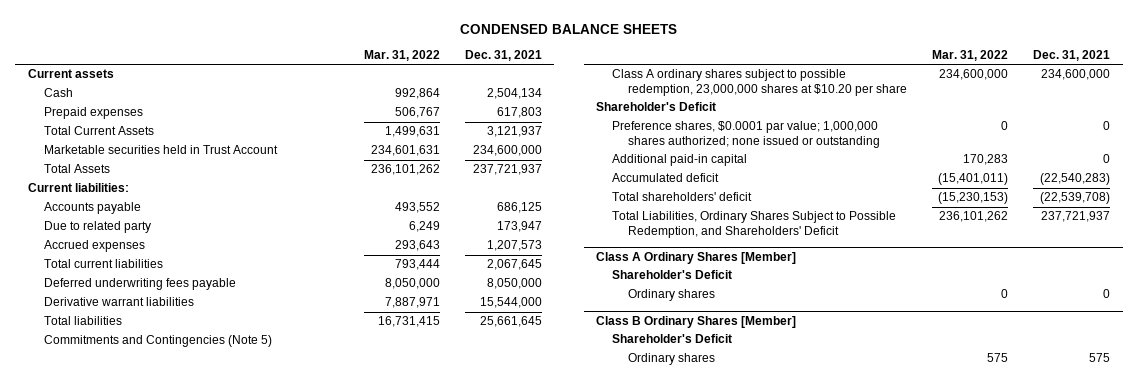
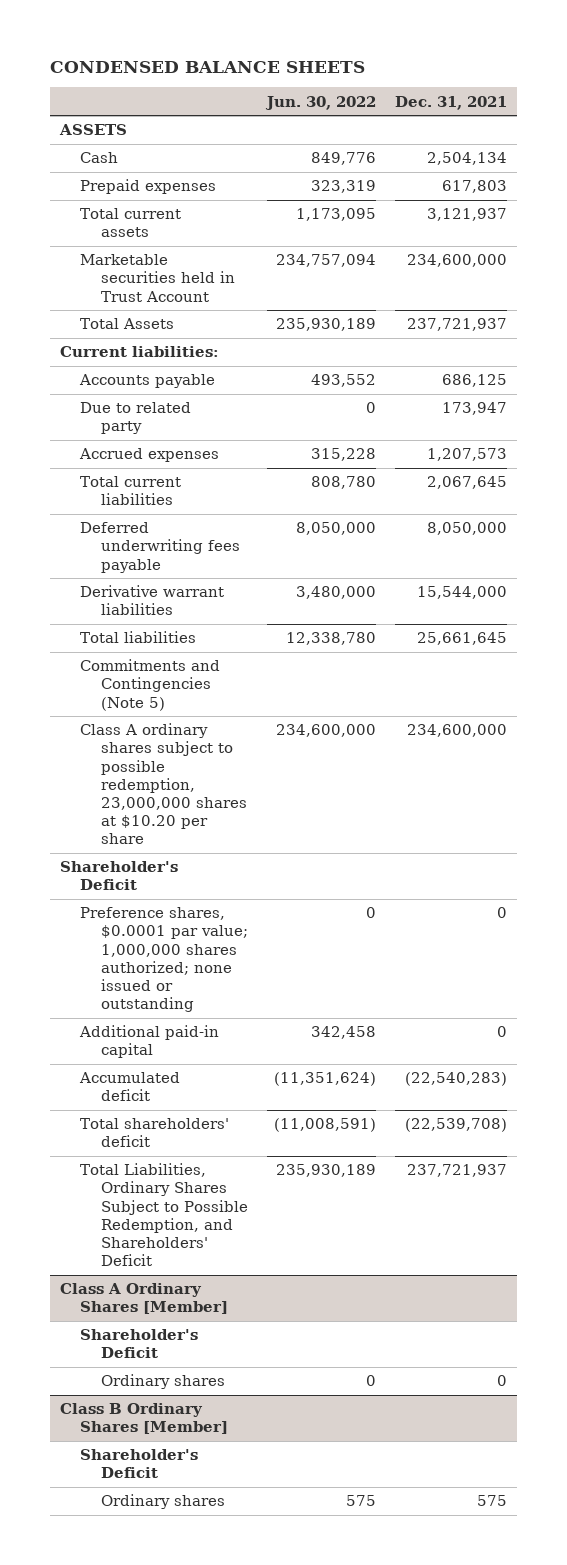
- | Mar. 31, 2022 | Dec. 31, 2021
+ | Jun. 30, 2022 | Dec. 31, 2021
- Current assets
+ ASSETS
- Total Current Assets | 1,499,631 | 3,121,937
+ Total current assets | 1,173,095 | 3,121,937

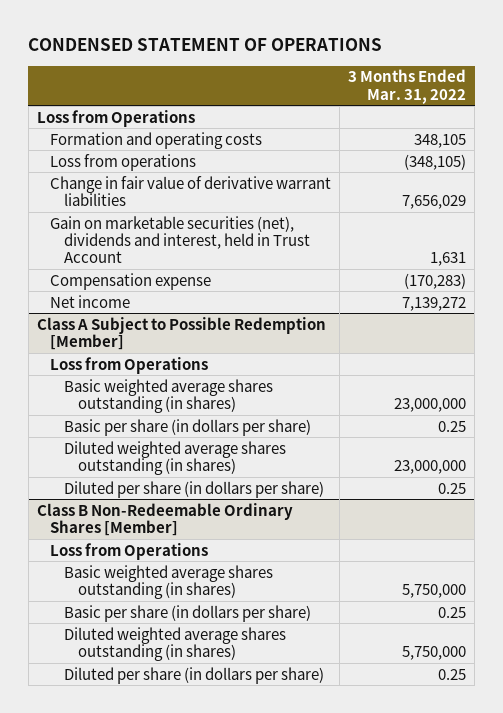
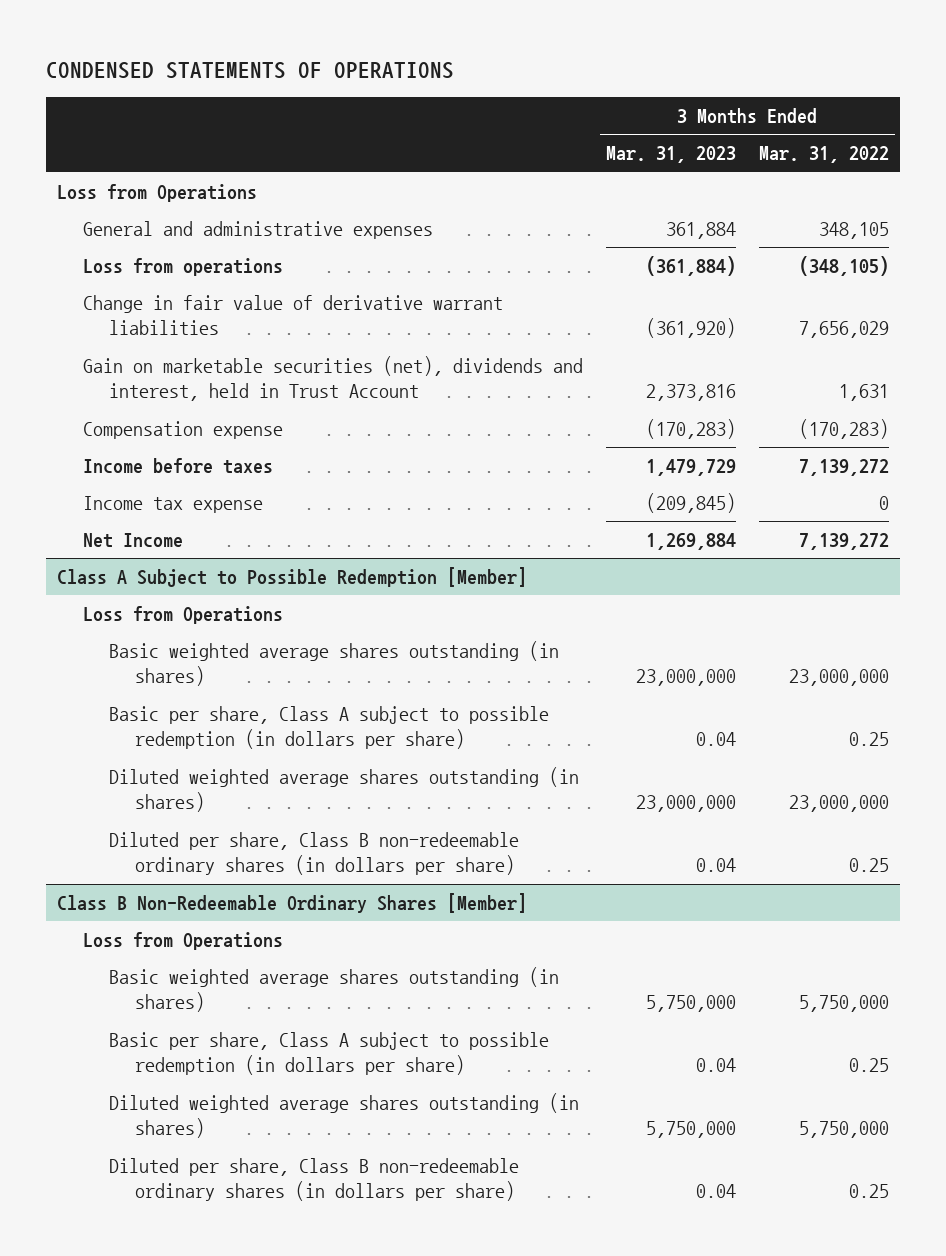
- CONDENSED STATEMENT OF OPERATIONS
+ CONDENSED STATEMENTS OF OPERATIONS
- | 3 Months Ended Mar. 31, 2022
+ | 3 Months Ended Mar. 31, 2023 | 3 Months Ended Mar. 31, 2022
- Formation and operating costs | 348,105
+ General and administrative expenses | 361,884 | 348,105
- Net income | 7,139,272
+ Income before taxes | 1,479,729 | 7,139,272
+ Income tax expense | (209,845) | 0
+ Net Income | 1,269,884 | 7,139,272
@ Class A Subject to Possible Redemption [Member]
- Basic per share (in dollars per share) | 0.25
+ Basic per share, Class A subject to possible redemption (in dollars per share) | 0.04 | 0.25
- Diluted per share (in dollars per share) | 0.25
+ Diluted per share, Class B non-redeemable ordinary shares (in dollars per share) | 0.04 | 0.25
@ Class B Non-Redeemable Ordinary Shares [Member]
- Basic per share (in dollars per share) | 0.25
+ Basic per share, Class A subject to possible redemption (in dollars per share) | 0.04 | 0.25
- Diluted per share (in dollars per share) | 0.25
+ Diluted per share, Class B non-redeemable ordinary shares (in dollars per share) | 0.04 | 0.25

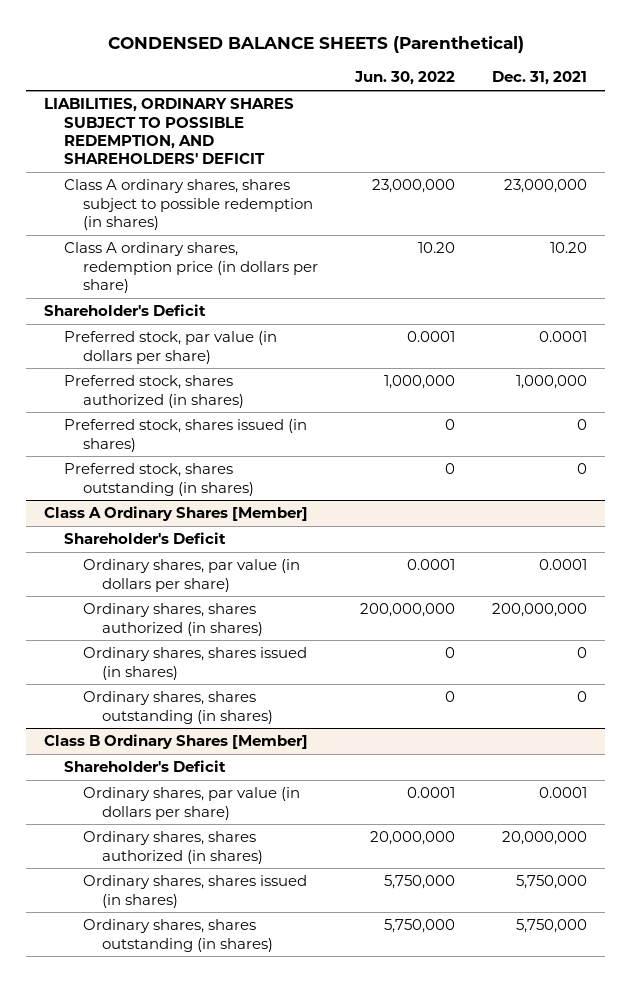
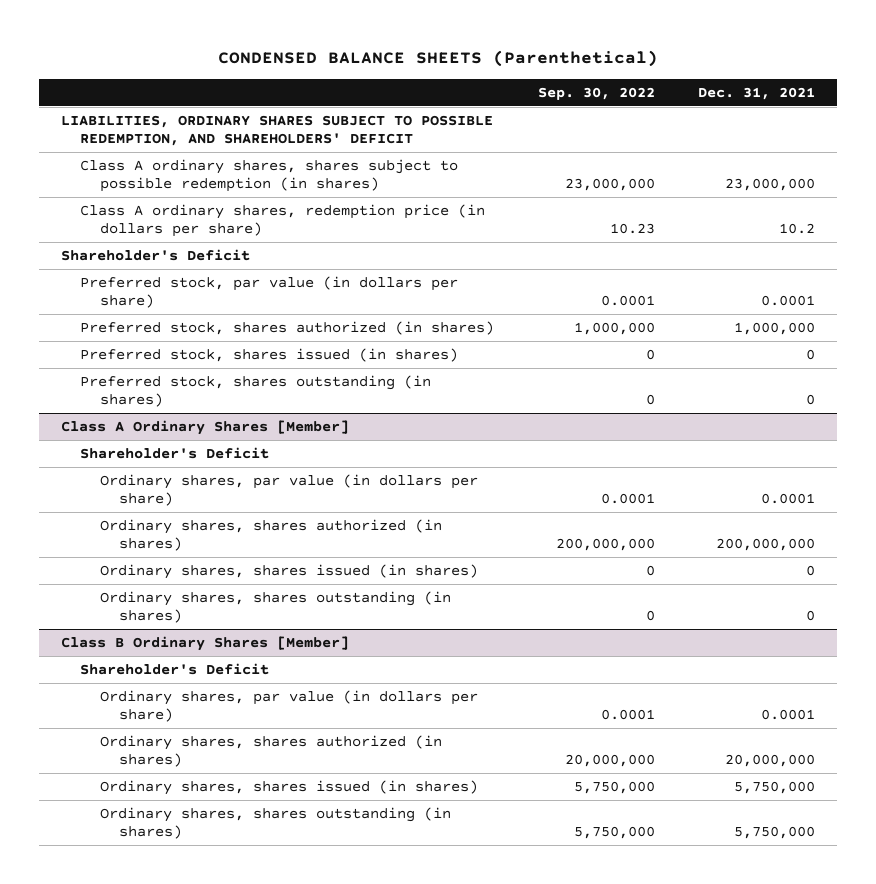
- | Jun. 30, 2022 | Dec. 31, 2021
+ | Sep. 30, 2022 | Dec. 31, 2021
- Class A ordinary shares, redemption price (in dollars per share) | 10.20 | 10.20
+ Class A ordinary shares, redemption price (in dollars per share) | 10.23 | 10.2

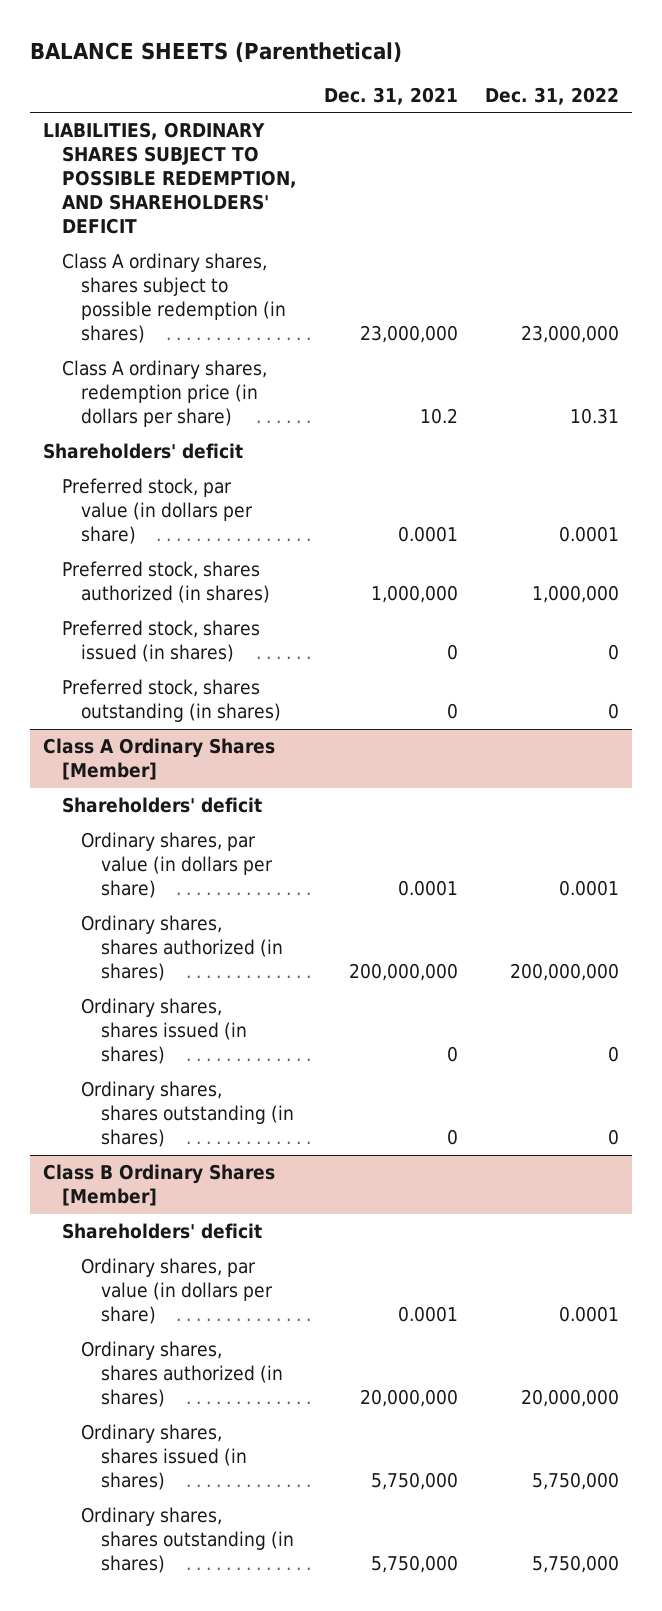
- CONDENSED BALANCE SHEETS (Parenthetical)
+ BALANCE SHEETS (Parenthetical)
- | Sep. 30, 2022 | Dec. 31, 2021
+ | Dec. 31, 2021 | Dec. 31, 2022
- Shareholder's Deficit
+ Shareholders' deficit
@ Class A Ordinary Shares [Member]
- Shareholder's Deficit
+ Shareholders' deficit
@ Class B Ordinary Shares [Member]
- Shareholder's Deficit
+ Shareholders' deficit

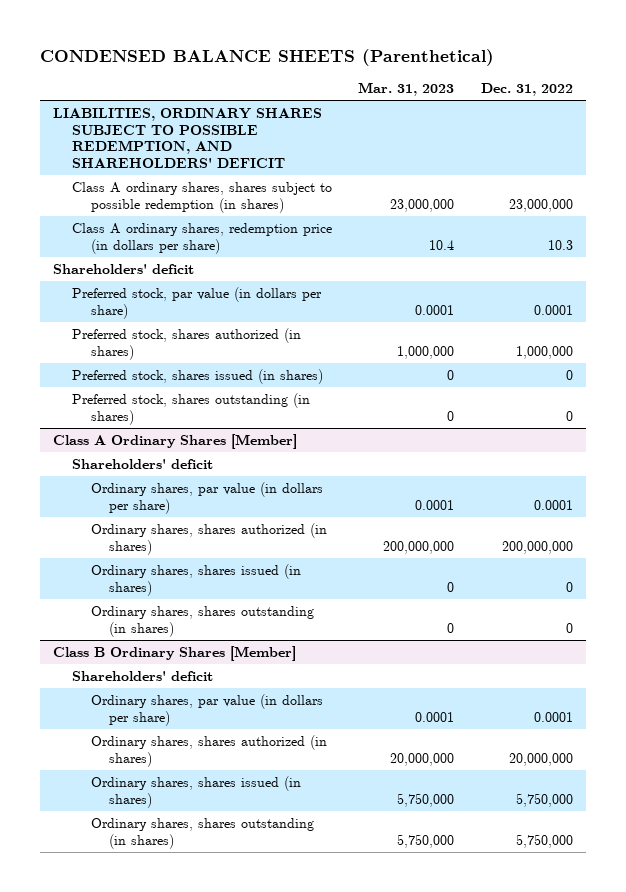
- BALANCE SHEETS (Parenthetical)
+ CONDENSED BALANCE SHEETS (Parenthetical)
- | Dec. 31, 2021 | Dec. 31, 2022
+ | Mar. 31, 2023 | Dec. 31, 2022
- Class A ordinary shares, redemption price (in dollars per share) | 10.2 | 10.31
+ Class A ordinary shares, redemption price (in dollars per share) | 10.4 | 10.3

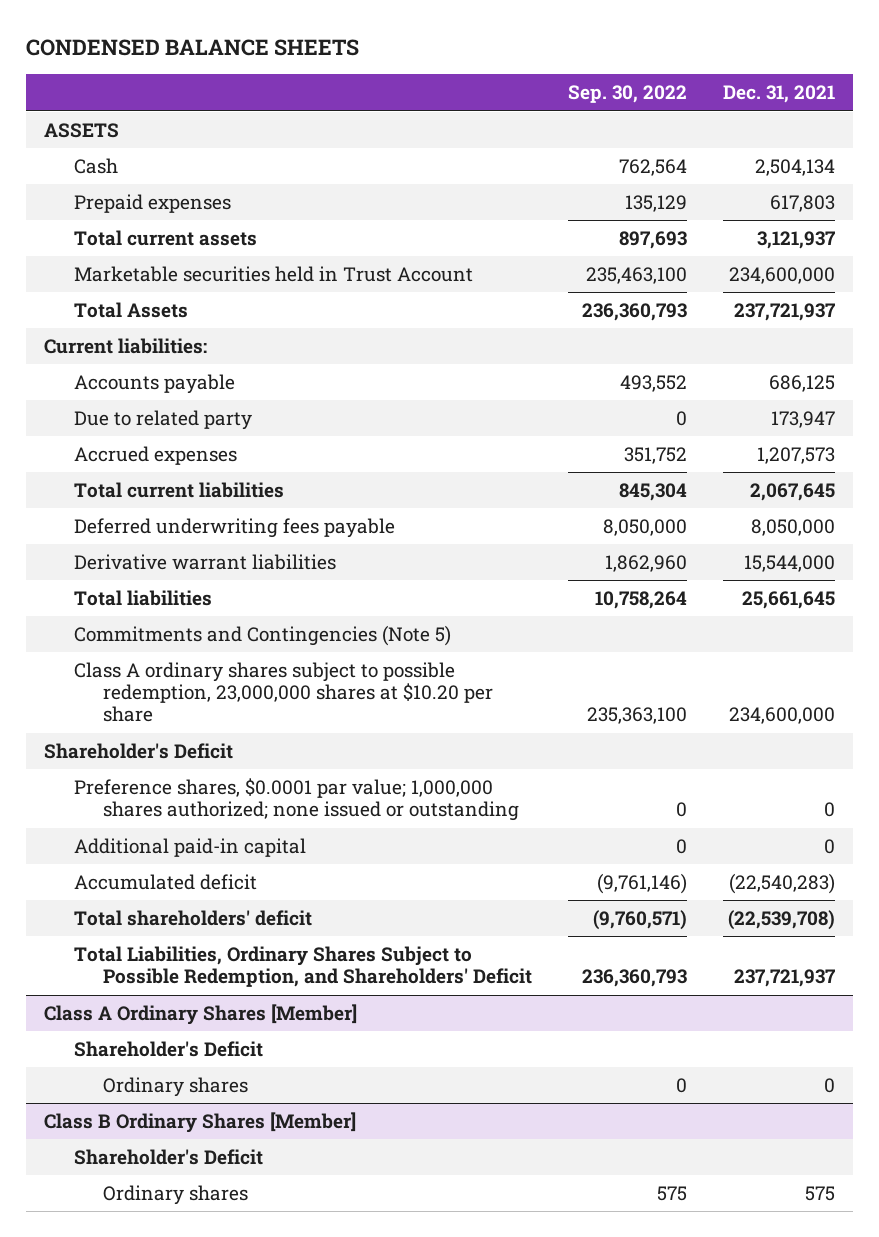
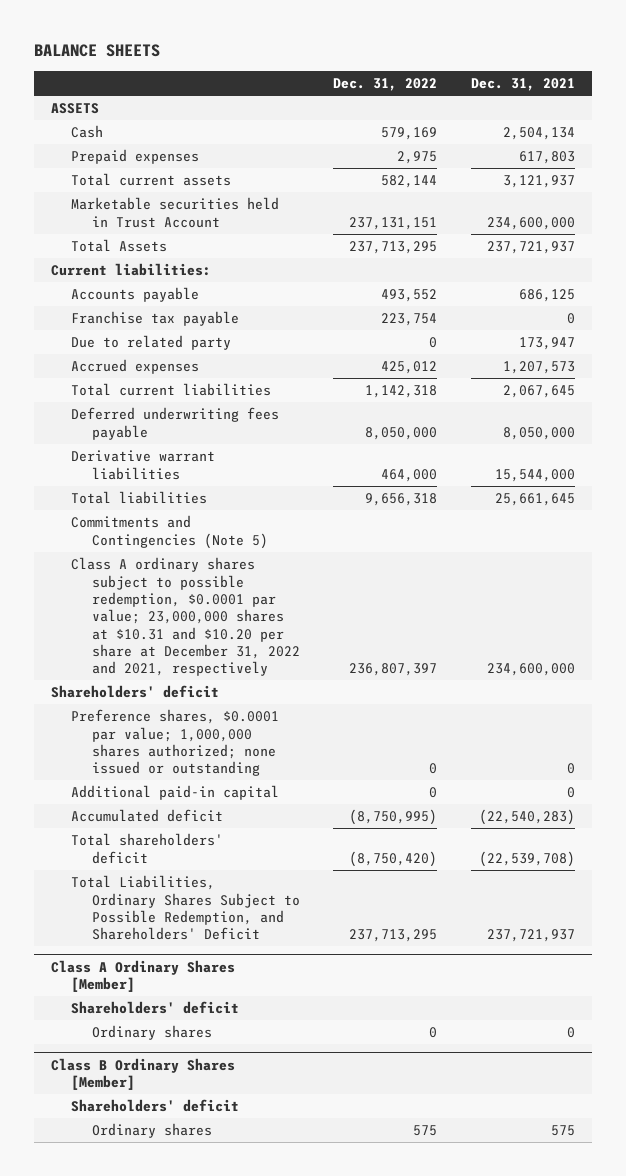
- CONDENSED BALANCE SHEETS
+ BALANCE SHEETS
- | Sep. 30, 2022 | Dec. 31, 2021
+ | Dec. 31, 2022 | Dec. 31, 2021
+ Franchise tax payable | 223,754 | 0
- Class A ordinary shares subject to possible redemption, 23,000,000 shares at $10.20 per share | 235,363,100 | 234,600,000
- Shareholder's Deficit
+ Class A ordinary shares subject to possible redemption, $0.0001 par value; 23,000,000 shares at $10.31 and $10.20 per share at December 31, 2022 and 2021, respectively | 236,807,397 | 234,600,000
+ Shareholders' deficit
@ Class A Ordinary Shares [Member]
- Shareholder's Deficit
+ Shareholders' deficit
@ Class B Ordinary Shares [Member]
- Shareholder's Deficit
+ Shareholders' deficit

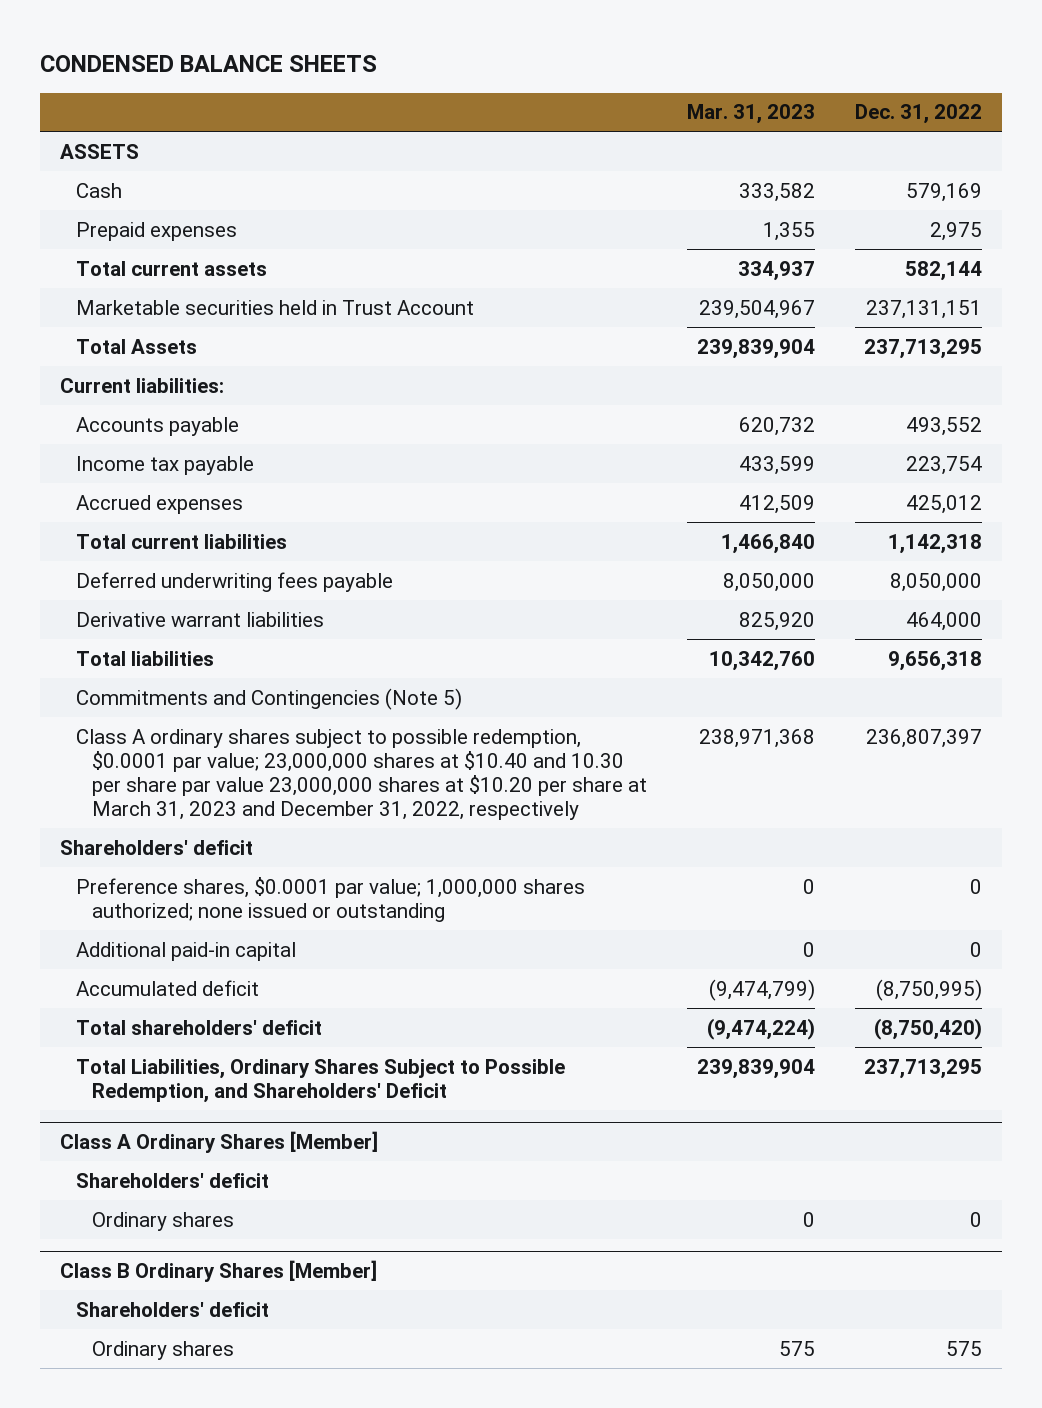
- BALANCE SHEETS
+ CONDENSED BALANCE SHEETS
- | Dec. 31, 2022 | Dec. 31, 2021
+ | Mar. 31, 2023 | Dec. 31, 2022
- Franchise tax payable | 223,754 | 0
- Due to related party | 0 | 173,947
+ Income tax payable | 433,599 | 223,754
- Class A ordinary shares subject to possible redemption, $0.0001 par value; 23,000,000 shares at $10.31 and $10.20 per share at December 31, 2022 and 2021, respectively | 236,807,397 | 234,600,000
+ Class A ordinary shares subject to possible redemption, $0.0001 par value; 23,000,000 shares at $10.40 and 10.30 per share par value 23,000,000 shares at $10.20 per share at March 31, 2023 and December 31, 2022, respectively | 238,971,368 | 236,807,397

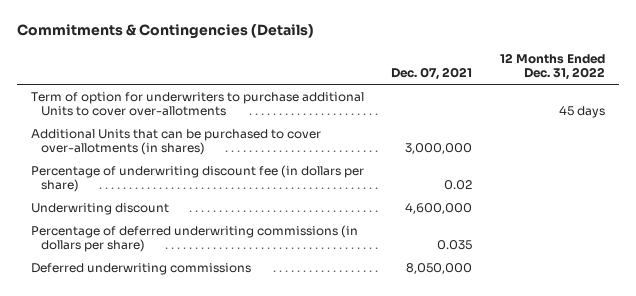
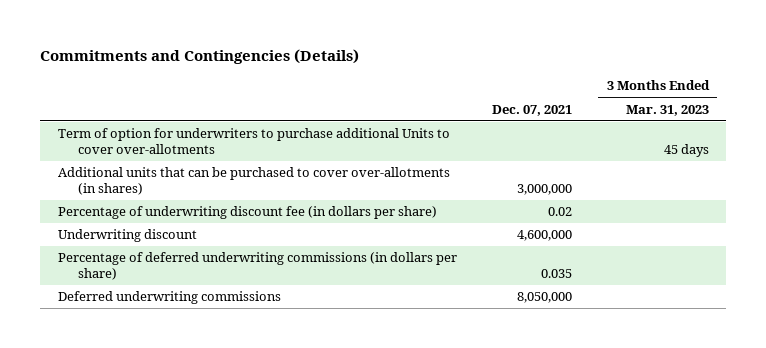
- Commitments & Contingencies (Details)
+ Commitments and Contingencies (Details)
- | Dec. 07, 2021 | 12 Months Ended Dec. 31, 2022
+ | Dec. 07, 2021 | 3 Months Ended Mar. 31, 2023
- Additional Units that can be purchased to cover over-allotments (in shares) | 3,000,000 |
+ Additional units that can be purchased to cover over-allotments (in shares) | 3,000,000 |

